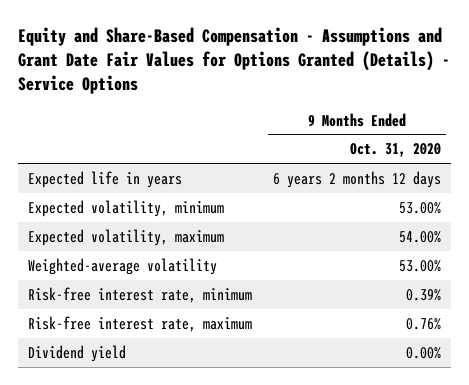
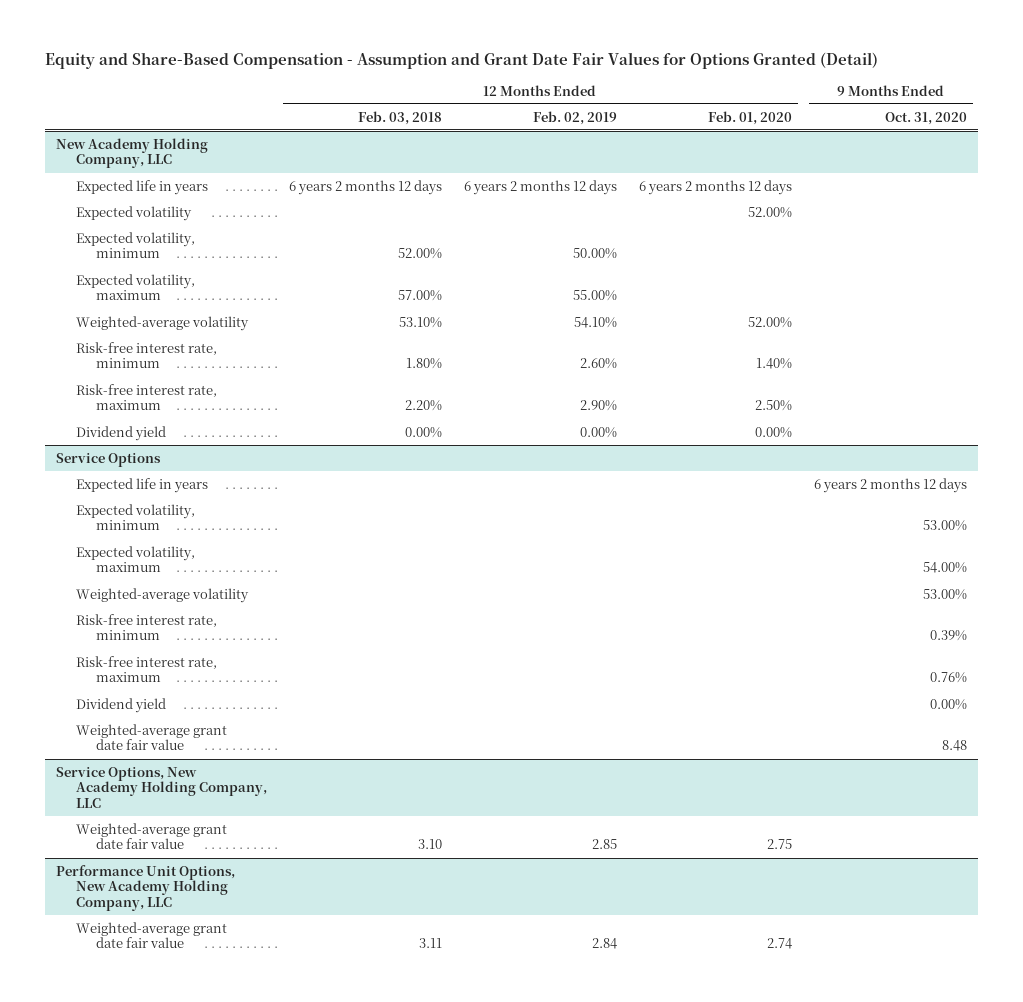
- Equity and Share-Based Compensation - Assumptions and Grant Date Fair Values for Options Granted (Details) - Service Options
+ Equity and Share-Based Compensation - Assumption and Grant Date Fair Values for Options Granted (Detail)
- | 9 Months Ended Oct. 31, 2020
+ | 12 Months Ended Feb. 03, 2018 | 12 Months Ended Feb. 02, 2019 | 12 Months Ended Feb. 01, 2020 | 9 Months Ended Oct. 31, 2020
+ New Academy Holding Company, LLC
+ Expected life in years | 6 years 2 months 12 days | 6 years 2 months 12 days | 6 years 2 months 12 days |
+ Expected volatility | | | 52.00% |
+ Expected volatility, minimum | 52.00% | 50.00% | |
+ Expected volatility, maximum | 57.00% | 55.00% | |
+ Weighted-average volatility | 53.10% | 54.10% | 52.00% |
+ Risk-free interest rate, minimum | 1.80% | 2.60% | 1.40% |
+ Risk-free interest rate, maximum | 2.20% | 2.90% | 2.50% |
+ Dividend yield | 0.00% | 0.00% | 0.00% |
+ Service Options
+ Weighted-average grant date fair value | | | | 8.48
+ Service Options, New Academy Holding Company, LLC
+ Weighted-average grant date fair value | 3.10 | 2.85 | 2.75 |
+ Performance Unit Options, New Academy Holding Company, LLC
+ Weighted-average grant date fair value | 3.11 | 2.84 | 2.74 |

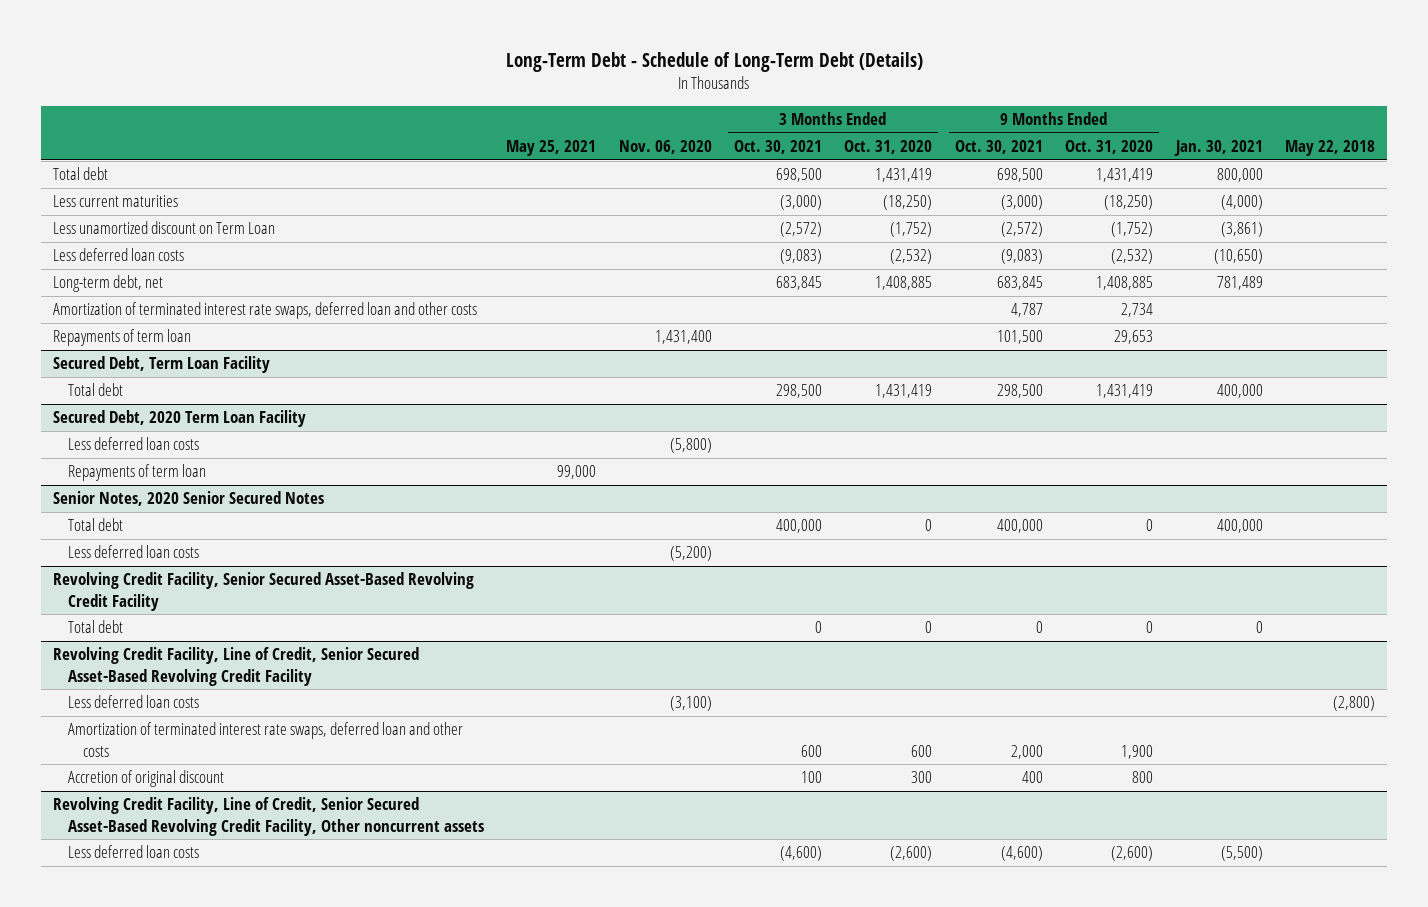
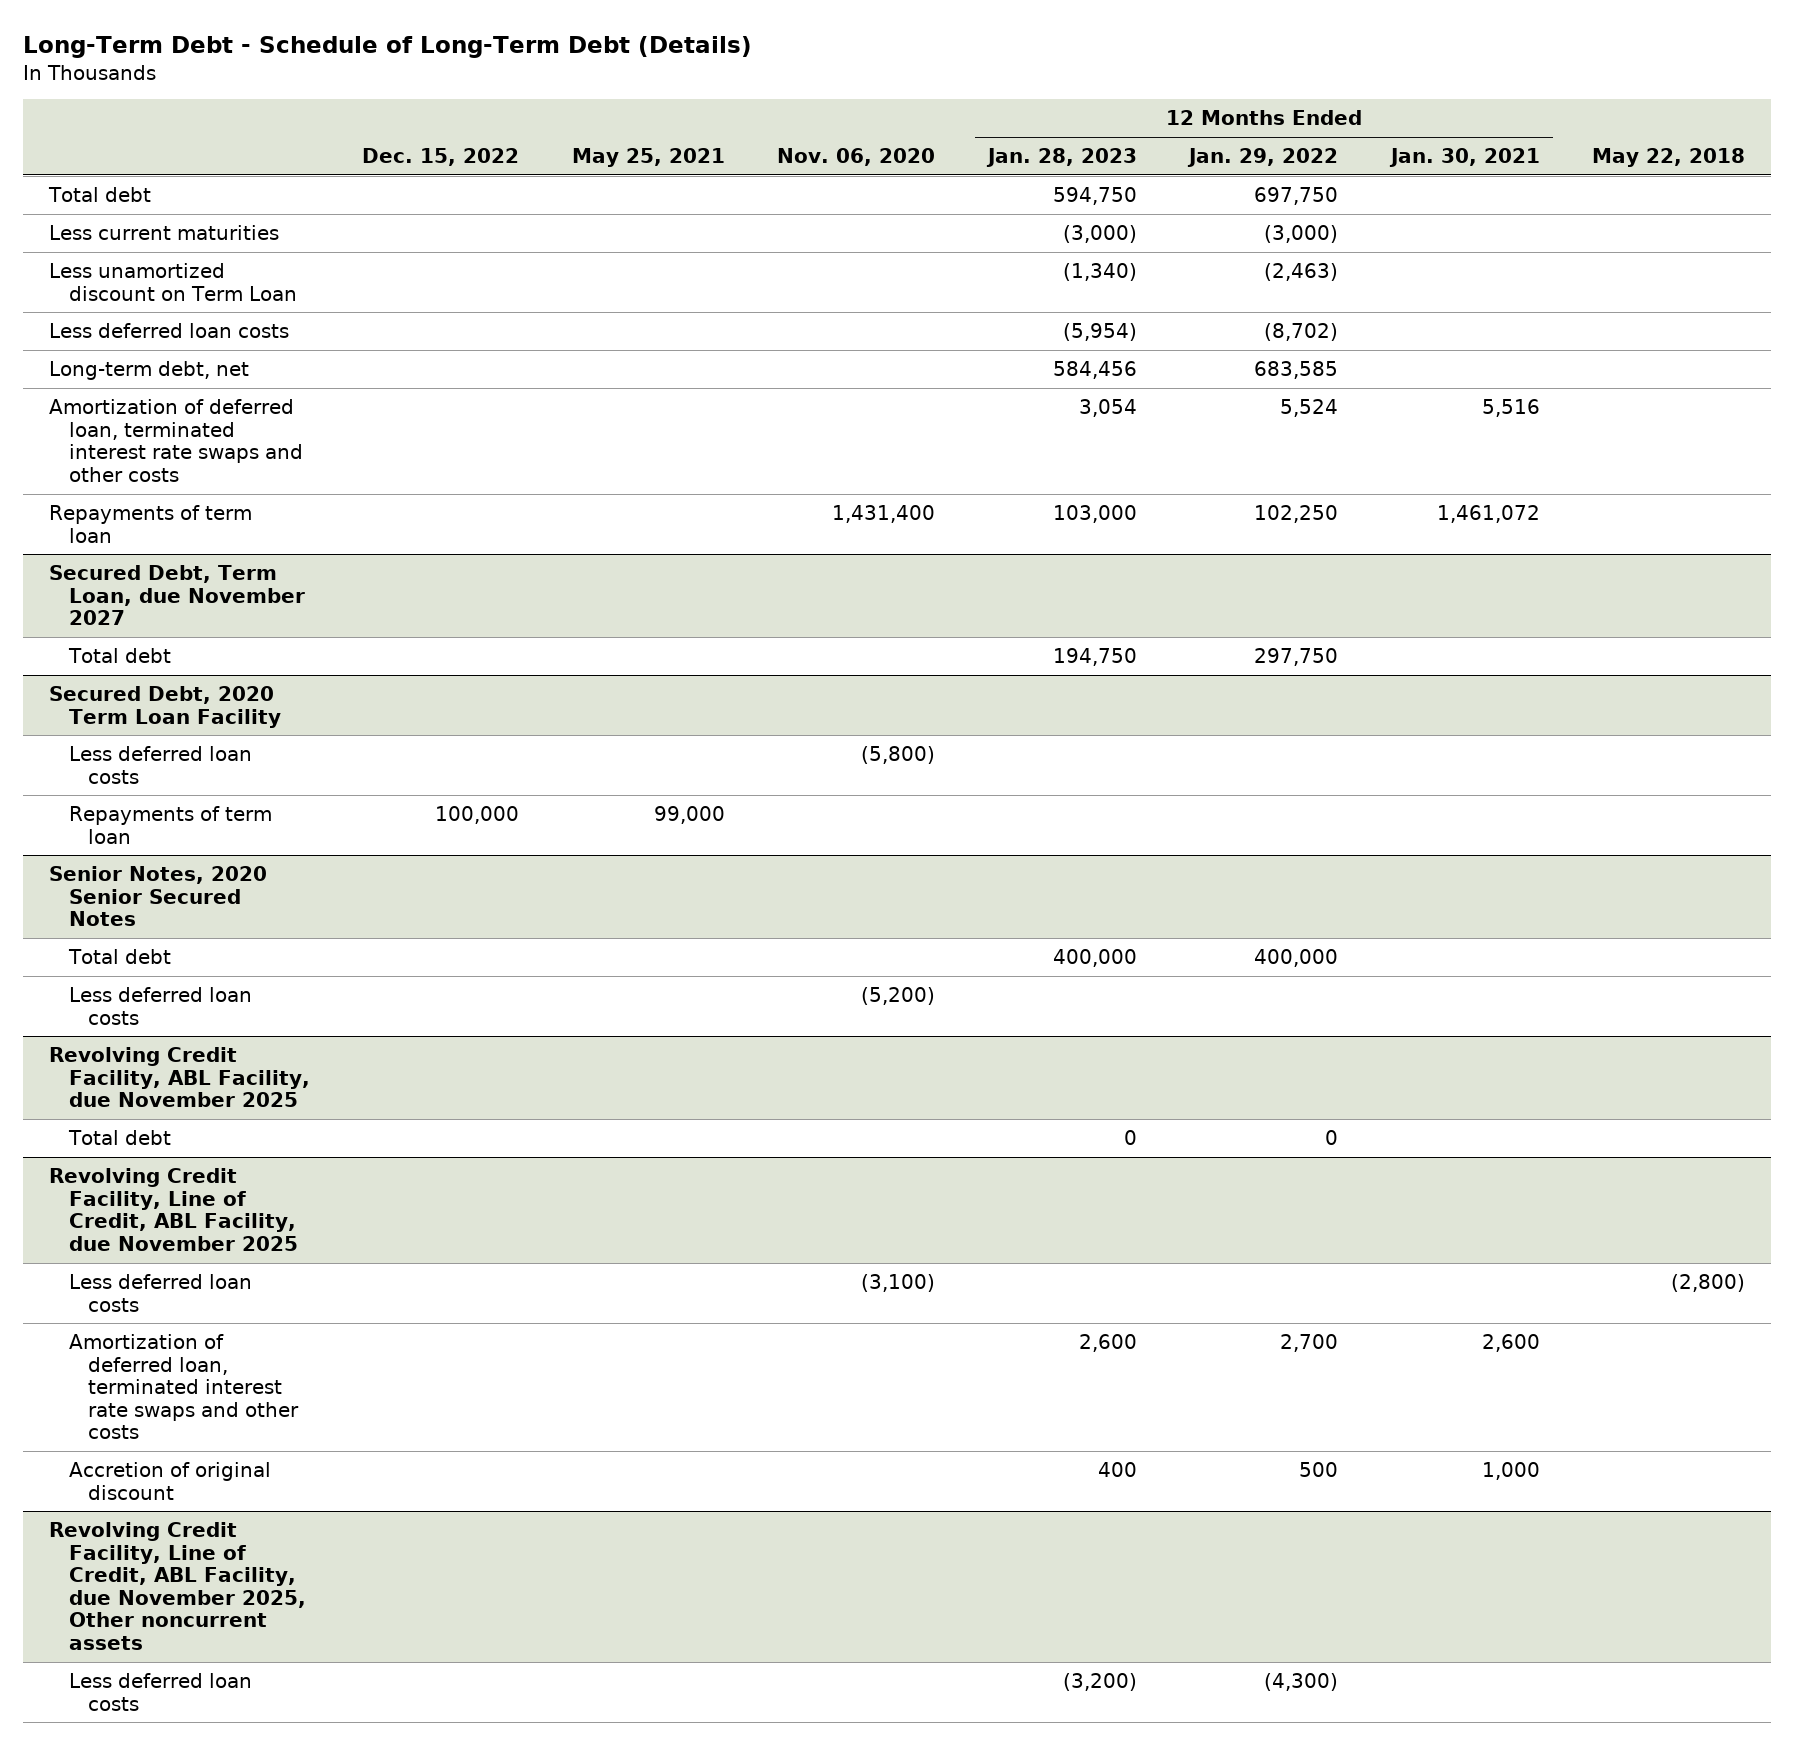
- | May 25, 2021 | Nov. 06, 2020 | 3 Months Ended Oct. 30, 2021 | 3 Months Ended Oct. 31, 2020 | 9 Months Ended Oct. 30, 2021 | 9 Months Ended Oct. 31, 2020 | Jan. 30, 2021 | May 22, 2018
+ | Dec. 15, 2022 | May 25, 2021 | Nov. 06, 2020 | 12 Months Ended Jan. 28, 2023 | 12 Months Ended Jan. 29, 2022 | 12 Months Ended Jan. 30, 2021 | May 22, 2018
- Amortization of terminated interest rate swaps, deferred loan and other costs | | | | | 4,787 | 2,734 | |
+ Amortization of deferred loan, terminated interest rate swaps and other costs | | | | 3,054 | 5,524 | 5,516 |
- Secured Debt, Term Loan Facility
+ Secured Debt, Term Loan, due November 2027
- Revolving Credit Facility, Senior Secured Asset-Based Revolving Credit Facility
- Total debt | | | 0 | 0 | 0 | 0 | 0 |
- Revolving Credit Facility, Line of Credit, Senior Secured Asset-Based Revolving Credit Facility
+ Revolving Credit Facility, ABL Facility, due November 2025
+ Total debt | | | | 0 | 0 | |
+ Revolving Credit Facility, Line of Credit, ABL Facility, due November 2025
- Amortization of terminated interest rate swaps, deferred loan and other costs | | | 600 | 600 | 2,000 | 1,900 | |
+ Amortization of deferred loan, terminated interest rate swaps and other costs | | | | 2,600 | 2,700 | 2,600 |
- Revolving Credit Facility, Line of Credit, Senior Secured Asset-Based Revolving Credit Facility, Other noncurrent assets
+ Revolving Credit Facility, Line of Credit, ABL Facility, due November 2025, Other noncurrent assets

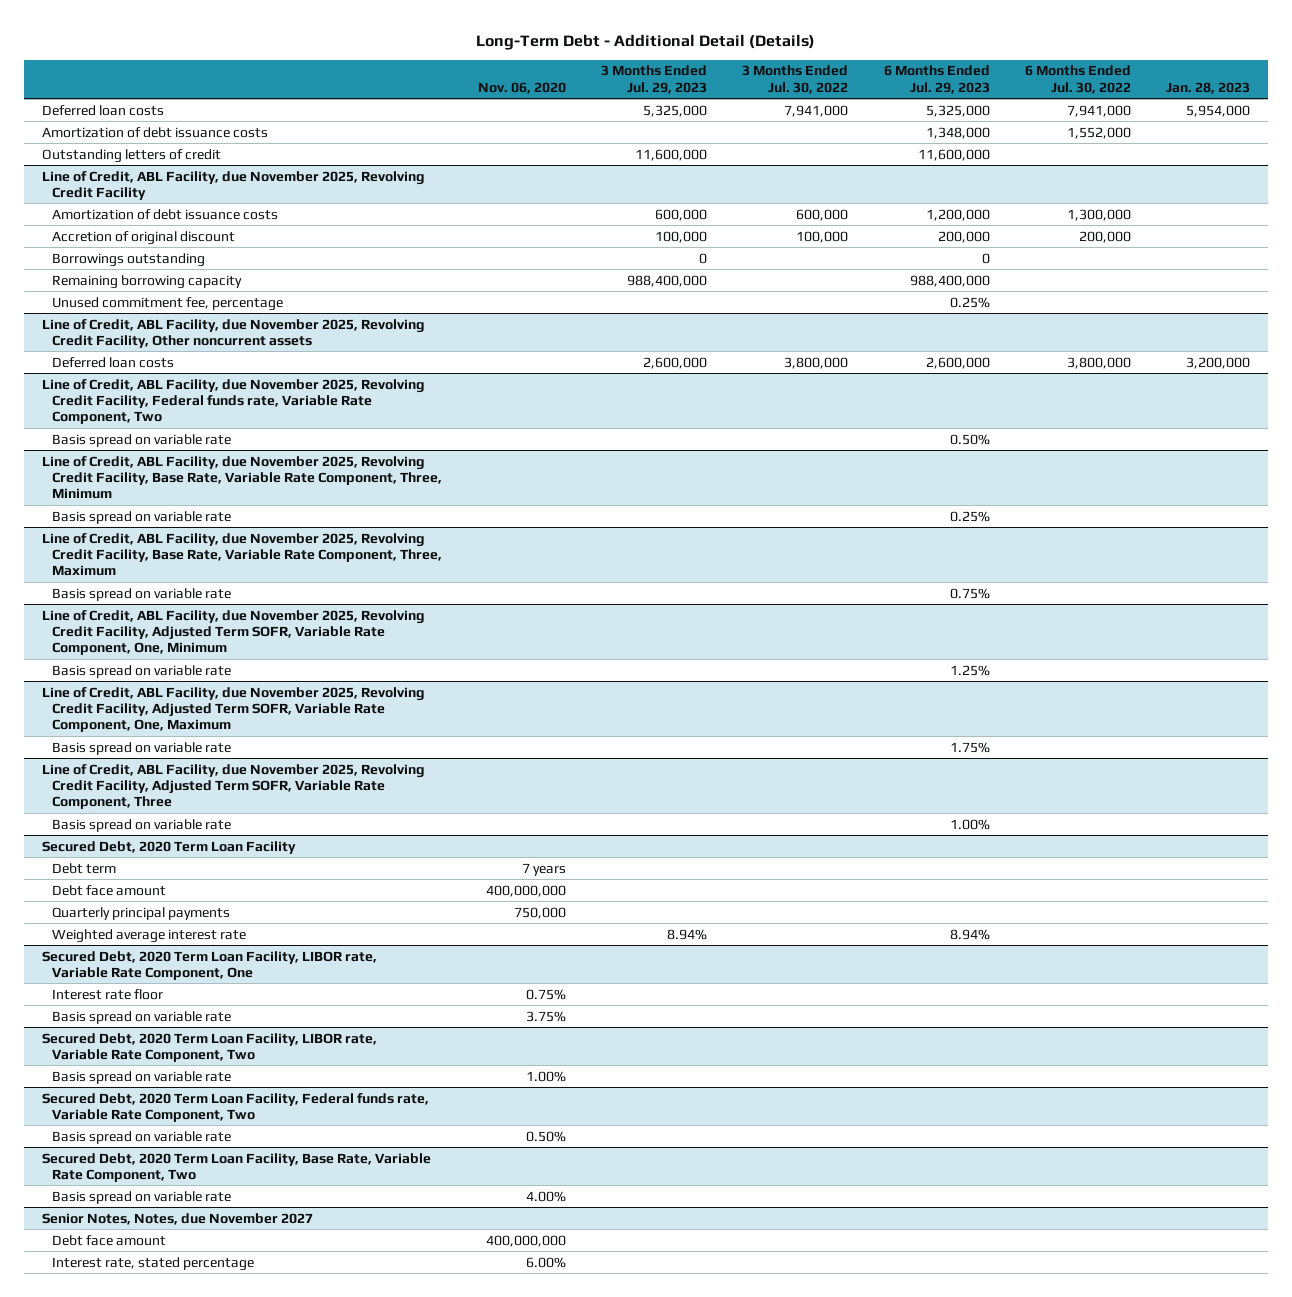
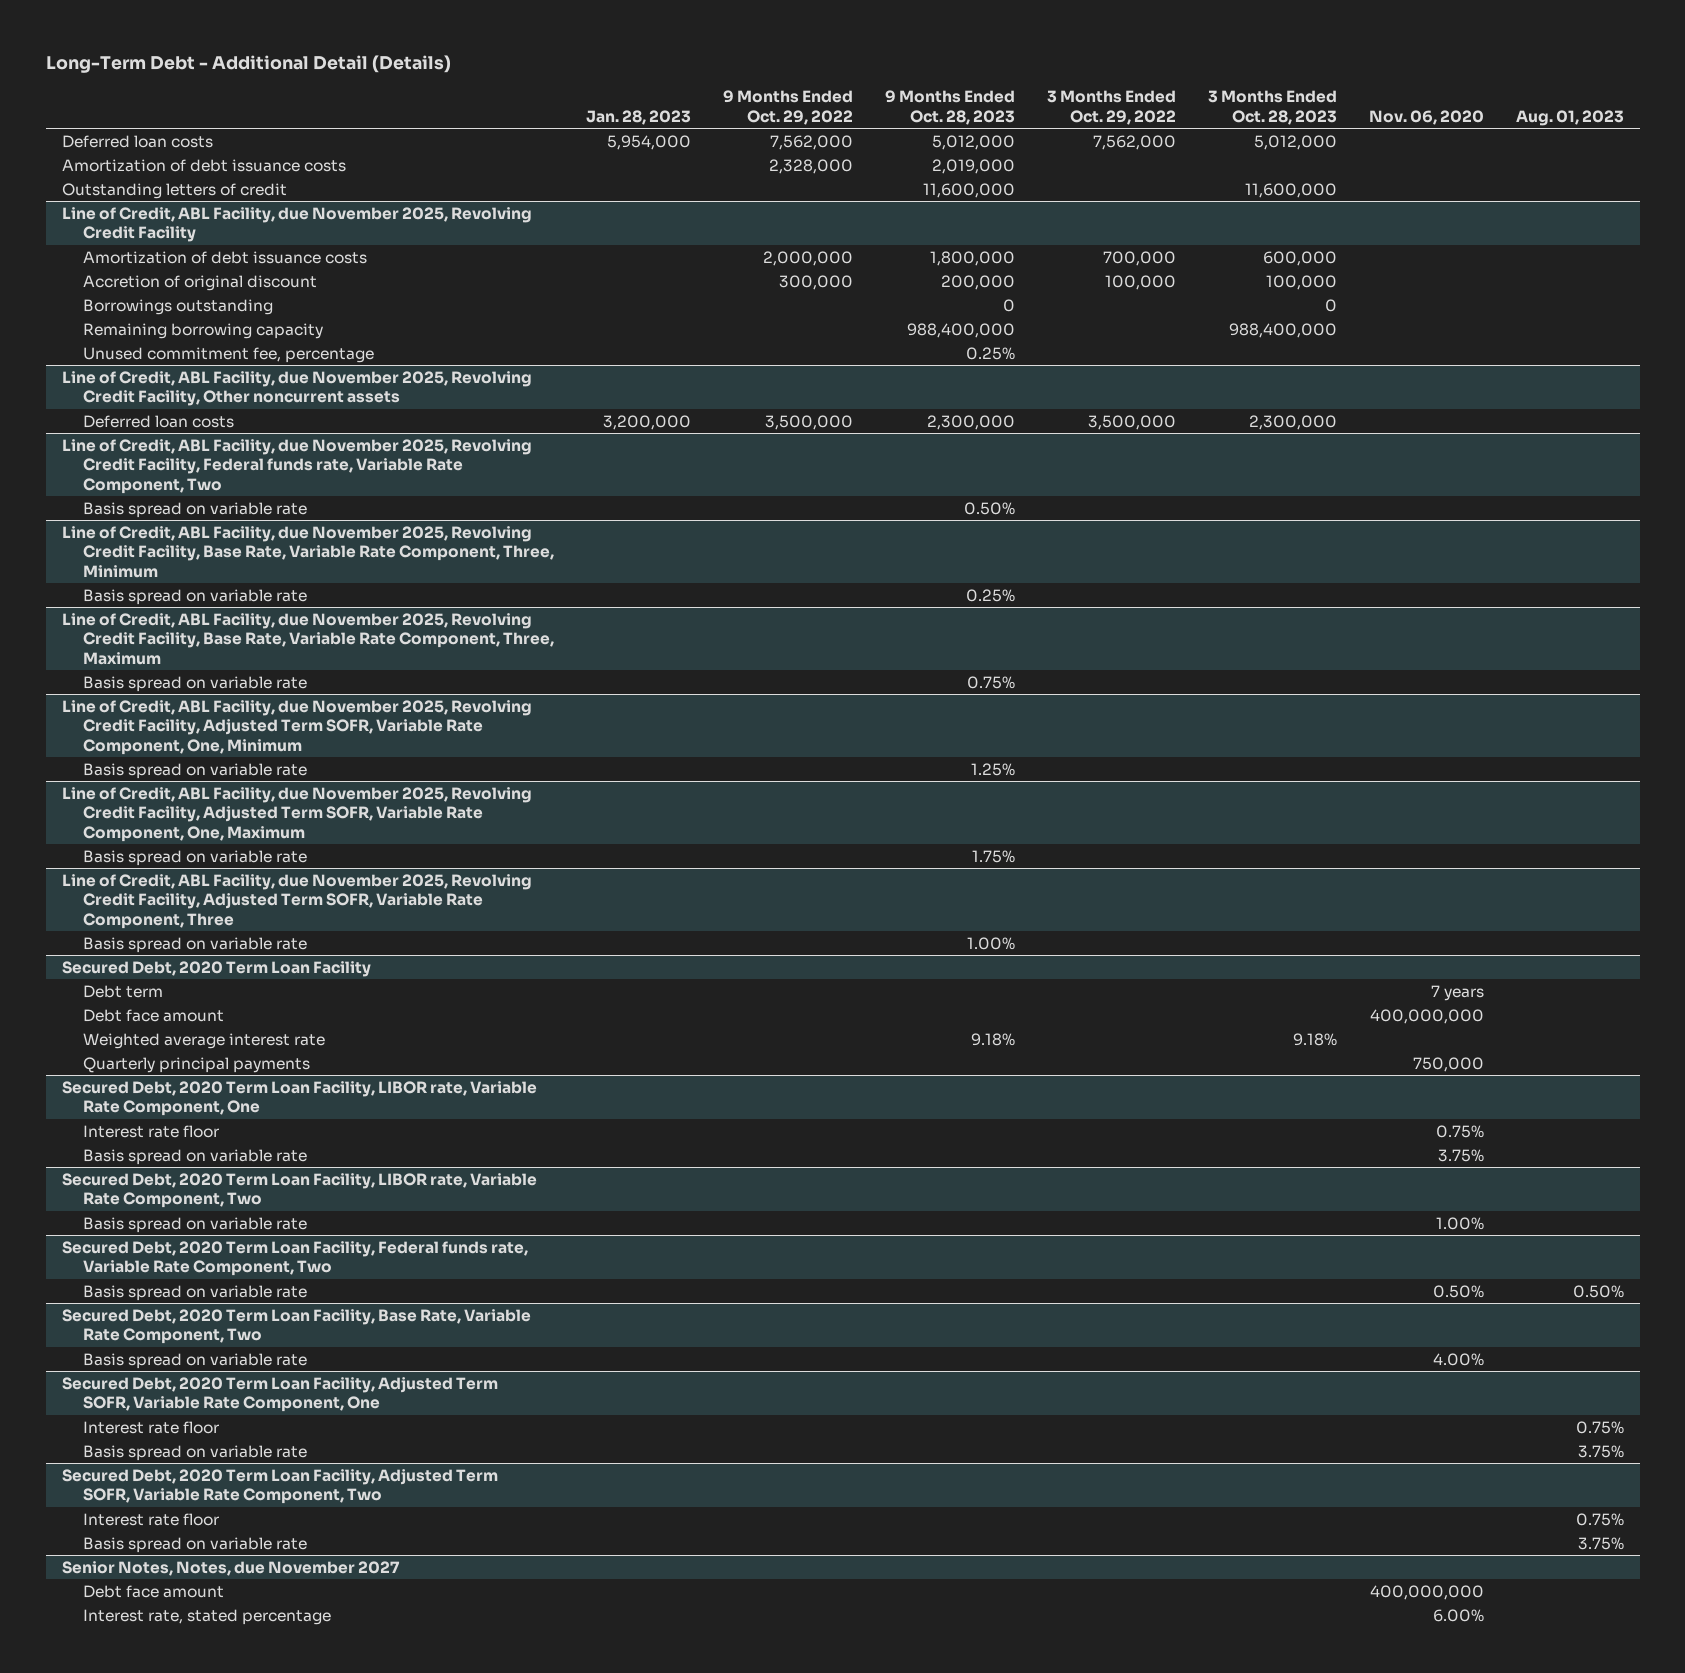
- | Nov. 06, 2020 | 3 Months Ended Jul. 29, 2023 | 3 Months Ended Jul. 30, 2022 | 6 Months Ended Jul. 29, 2023 | 6 Months Ended Jul. 30, 2022 | Jan. 28, 2023
+ | Jan. 28, 2023 | 9 Months Ended Oct. 29, 2022 | 9 Months Ended Oct. 28, 2023 | 3 Months Ended Oct. 29, 2022 | 3 Months Ended Oct. 28, 2023 | Nov. 06, 2020 | Aug. 01, 2023
@ Secured Debt, 2020 Term Loan Facility
moved down: Quarterly principal payments | | | | | | 750,000 |
+ Secured Debt, 2020 Term Loan Facility, Adjusted Term SOFR, Variable Rate Component, One
+ Interest rate floor | | | | | | | 0.75%
+ Basis spread on variable rate | | | | | | | 3.75%
+ Secured Debt, 2020 Term Loan Facility, Adjusted Term SOFR, Variable Rate Component, Two
+ Interest rate floor | | | | | | | 0.75%
+ Basis spread on variable rate | | | | | | | 3.75%

